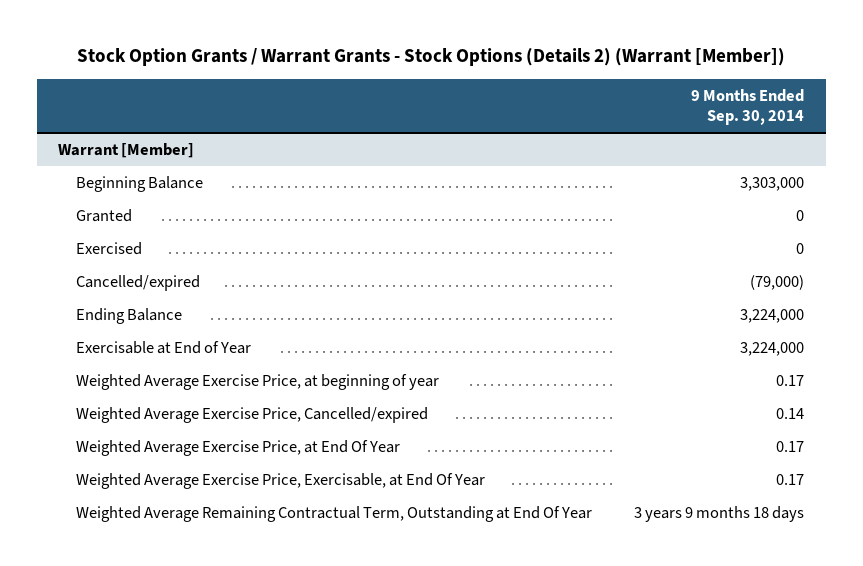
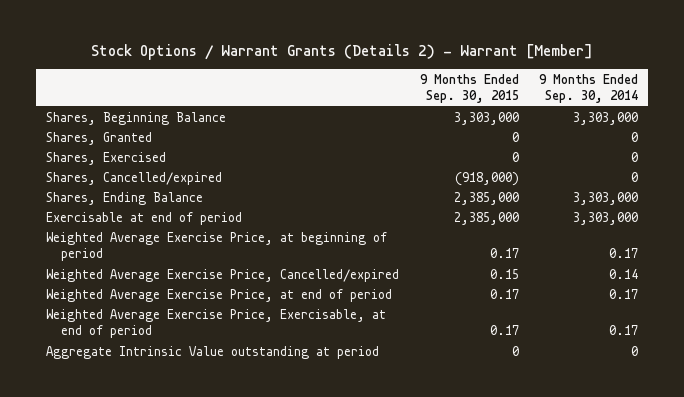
- Stock Option Grants / Warrant Grants - Stock Options (Details 2) (Warrant [Member])
+ Stock Options / Warrant Grants (Details 2) - Warrant [Member]
- | 9 Months Ended Sep. 30, 2014
+ | 9 Months Ended Sep. 30, 2015 | 9 Months Ended Sep. 30, 2014
- Warrant [Member]
- Beginning Balance | 3,303,000
- Granted | 0
- Exercised | 0
- Cancelled/expired | (79,000)
- Ending Balance | 3,224,000
- Exercisable at End of Year | 3,224,000
- Weighted Average Exercise Price, at beginning of year | 0.17
+ Shares, Beginning Balance | 3,303,000 | 3,303,000
+ Shares, Granted | 0 | 0
+ Shares, Exercised | 0 | 0
+ Shares, Cancelled/expired | (918,000) | 0
+ Shares, Ending Balance | 2,385,000 | 3,303,000
+ Exercisable at end of period | 2,385,000 | 3,303,000
+ Weighted Average Exercise Price, at beginning of period | 0.17 | 0.17
- Weighted Average Exercise Price, at End Of Year | 0.17
- Weighted Average Exercise Price, Exercisable, at End Of Year | 0.17
- Weighted Average Remaining Contractual Term, Outstanding at End Of Year | 3 years 9 months 18 days
+ Weighted Average Exercise Price, at end of period | 0.17 | 0.17
+ Weighted Average Exercise Price, Exercisable, at end of period | 0.17 | 0.17
+ Aggregate Intrinsic Value outstanding at period | 0 | 0

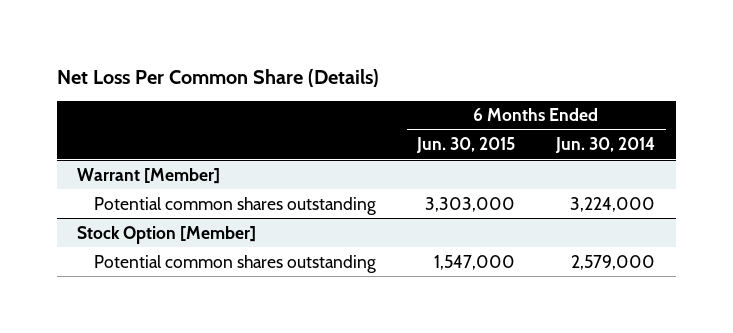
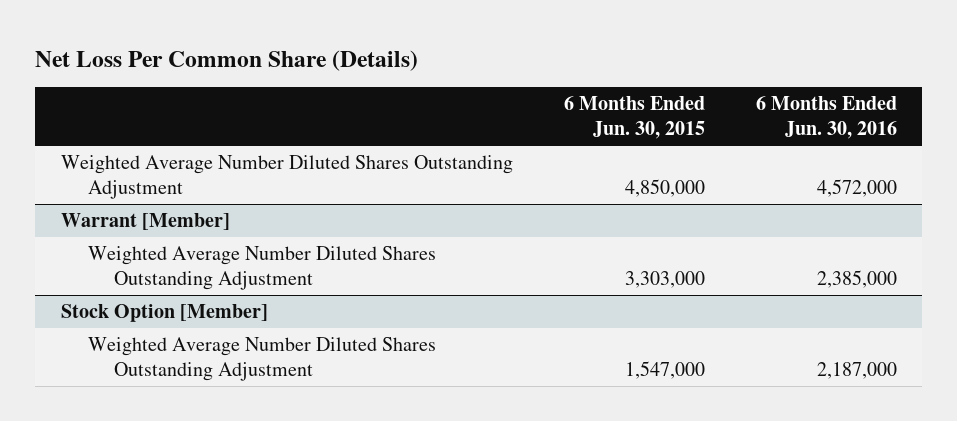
- | 6 Months Ended Jun. 30, 2015 | 6 Months Ended Jun. 30, 2014
+ | 6 Months Ended Jun. 30, 2015 | 6 Months Ended Jun. 30, 2016
+ Weighted Average Number Diluted Shares Outstanding Adjustment | 4,850,000 | 4,572,000
@ Warrant [Member]
- Potential common shares outstanding | 3,303,000 | 3,224,000
+ Weighted Average Number Diluted Shares Outstanding Adjustment | 3,303,000 | 2,385,000
@ Stock Option [Member]
- Potential common shares outstanding | 1,547,000 | 2,579,000
+ Weighted Average Number Diluted Shares Outstanding Adjustment | 1,547,000 | 2,187,000

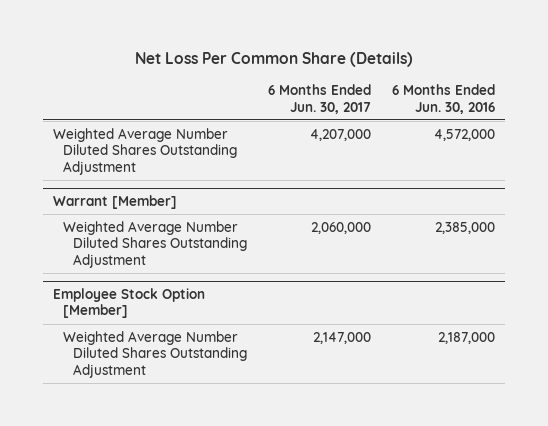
- | 6 Months Ended Jun. 30, 2015 | 6 Months Ended Jun. 30, 2016
+ | 6 Months Ended Jun. 30, 2017 | 6 Months Ended Jun. 30, 2016
- Stock Option [Member]
+ Employee Stock Option [Member]

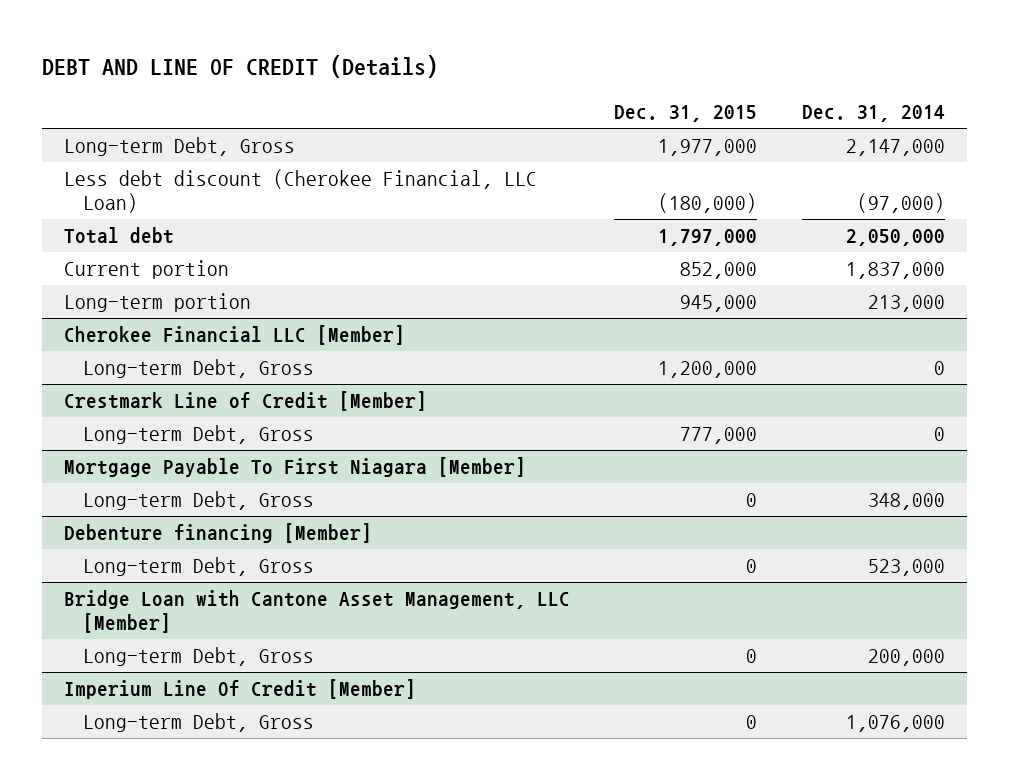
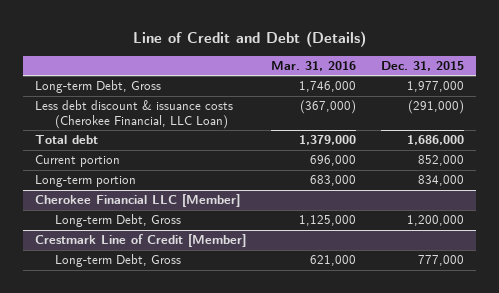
- DEBT AND LINE OF CREDIT (Details)
+ Line of Credit and Debt (Details)
- | Dec. 31, 2015 | Dec. 31, 2014
+ | Mar. 31, 2016 | Dec. 31, 2015
- Less debt discount (Cherokee Financial, LLC Loan) | (180,000) | (97,000)
- Total debt | 1,797,000 | 2,050,000
+ Less debt discount & issuance costs (Cherokee Financial, LLC Loan) | (367,000) | (291,000)
+ Total debt | 1,379,000 | 1,686,000
- Long-term portion | 945,000 | 213,000
+ Long-term portion | 683,000 | 834,000
- Mortgage Payable To First Niagara [Member]
- Long-term Debt, Gross | 0 | 348,000
- Debenture financing [Member]
- Long-term Debt, Gross | 0 | 523,000
- Bridge Loan with Cantone Asset Management, LLC [Member]
- Long-term Debt, Gross | 0 | 200,000
- Imperium Line Of Credit [Member]
- Long-term Debt, Gross | 0 | 1,076,000

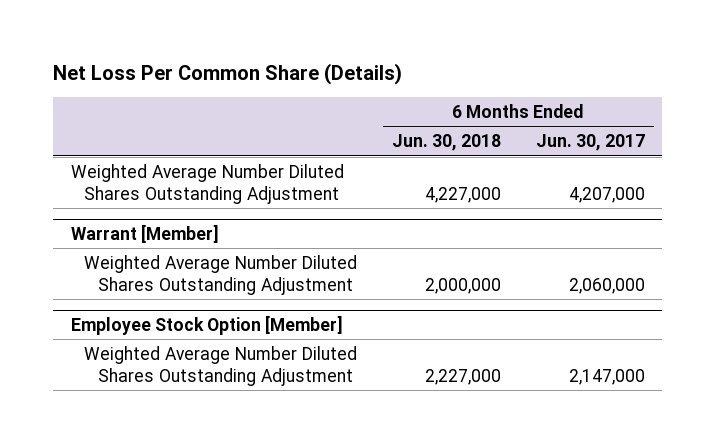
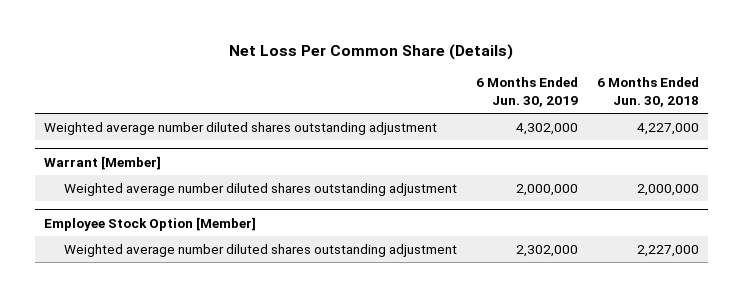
- | 6 Months Ended Jun. 30, 2018 | 6 Months Ended Jun. 30, 2017
+ | 6 Months Ended Jun. 30, 2019 | 6 Months Ended Jun. 30, 2018
- Weighted Average Number Diluted Shares Outstanding Adjustment | 4,227,000 | 4,207,000
+ Weighted average number diluted shares outstanding adjustment | 4,302,000 | 4,227,000
@ Warrant [Member]
- Weighted Average Number Diluted Shares Outstanding Adjustment | 2,000,000 | 2,060,000
+ Weighted average number diluted shares outstanding adjustment | 2,000,000 | 2,000,000
@ Employee Stock Option [Member]
- Weighted Average Number Diluted Shares Outstanding Adjustment | 2,227,000 | 2,147,000
+ Weighted average number diluted shares outstanding adjustment | 2,302,000 | 2,227,000

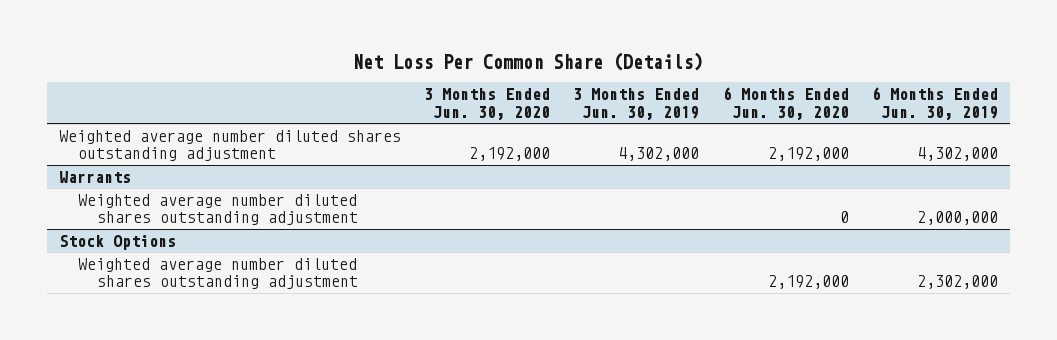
- | 6 Months Ended Jun. 30, 2019 | 6 Months Ended Jun. 30, 2018
+ | 3 Months Ended Jun. 30, 2020 | 3 Months Ended Jun. 30, 2019 | 6 Months Ended Jun. 30, 2020 | 6 Months Ended Jun. 30, 2019
- Warrant [Member]
+ Warrants
- Employee Stock Option [Member]
+ Stock Options

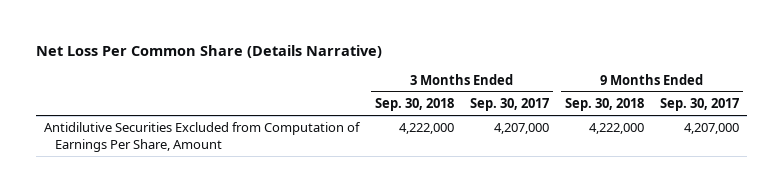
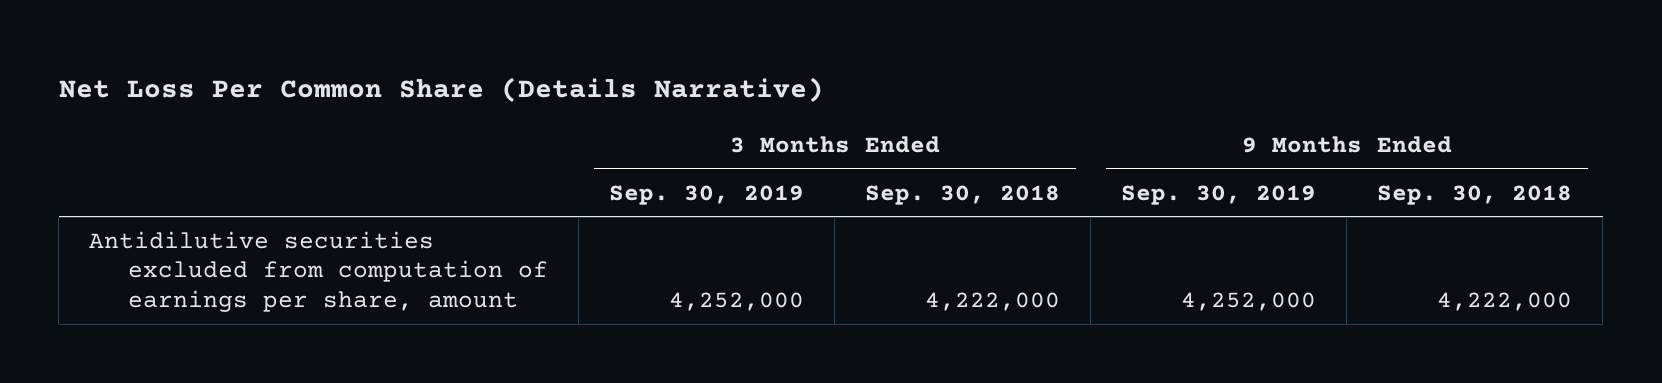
- | 3 Months Ended Sep. 30, 2018 | 3 Months Ended Sep. 30, 2017 | 9 Months Ended Sep. 30, 2018 | 9 Months Ended Sep. 30, 2017
+ | 3 Months Ended Sep. 30, 2019 | 3 Months Ended Sep. 30, 2018 | 9 Months Ended Sep. 30, 2019 | 9 Months Ended Sep. 30, 2018
- Antidilutive Securities Excluded from Computation of Earnings Per Share, Amount | 4,222,000 | 4,207,000 | 4,222,000 | 4,207,000
+ Antidilutive securities excluded from computation of earnings per share, amount | 4,252,000 | 4,222,000 | 4,252,000 | 4,222,000

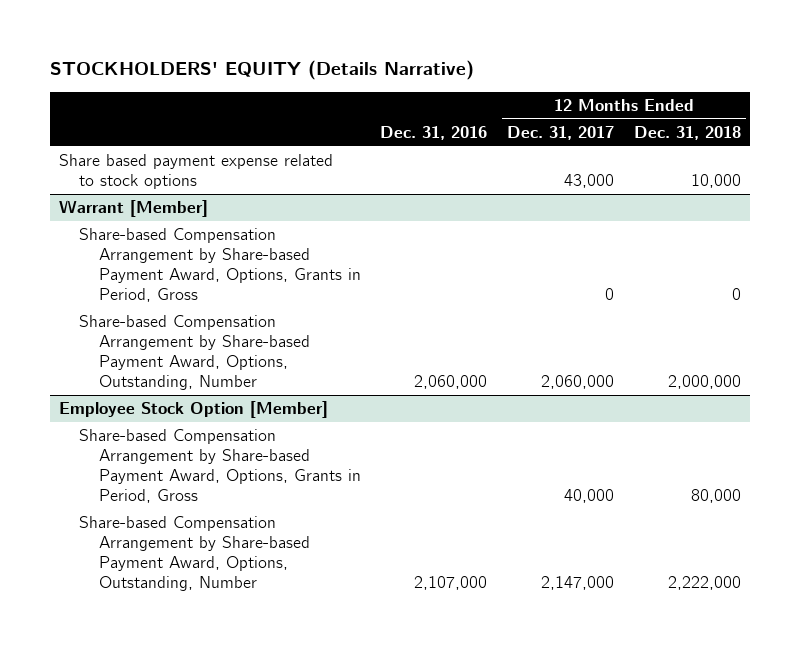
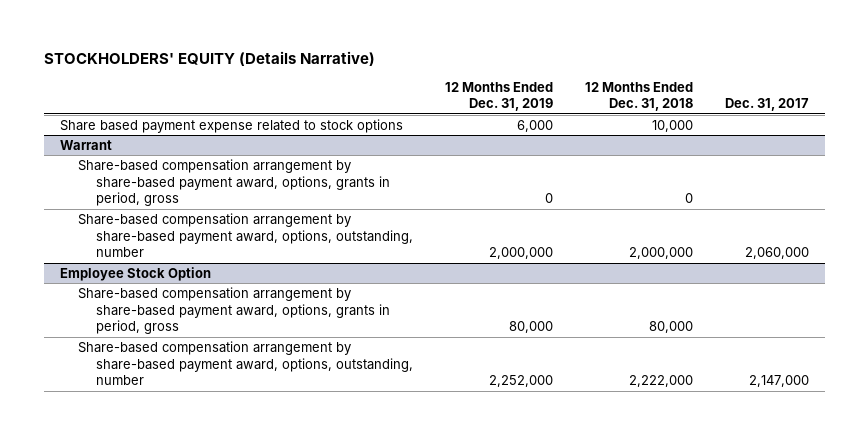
- | Dec. 31, 2016 | 12 Months Ended Dec. 31, 2017 | 12 Months Ended Dec. 31, 2018
+ | 12 Months Ended Dec. 31, 2019 | 12 Months Ended Dec. 31, 2018 | Dec. 31, 2017
- Warrant [Member]
- Share-based Compensation Arrangement by Share-based Payment Award, Options, Grants in Period, Gross | | 0 | 0
- Share-based Compensation Arrangement by Share-based Payment Award, Options, Outstanding, Number | 2,060,000 | 2,060,000 | 2,000,000
- Employee Stock Option [Member]
- Share-based Compensation Arrangement by Share-based Payment Award, Options, Grants in Period, Gross | | 40,000 | 80,000
- Share-based Compensation Arrangement by Share-based Payment Award, Options, Outstanding, Number | 2,107,000 | 2,147,000 | 2,222,000
+ Warrant
+ Share-based compensation arrangement by share-based payment award, options, grants in period, gross | 0 | 0 |
+ Share-based compensation arrangement by share-based payment award, options, outstanding, number | 2,000,000 | 2,000,000 | 2,060,000
+ Employee Stock Option
+ Share-based compensation arrangement by share-based payment award, options, grants in period, gross | 80,000 | 80,000 |
+ Share-based compensation arrangement by share-based payment award, options, outstanding, number | 2,252,000 | 2,222,000 | 2,147,000

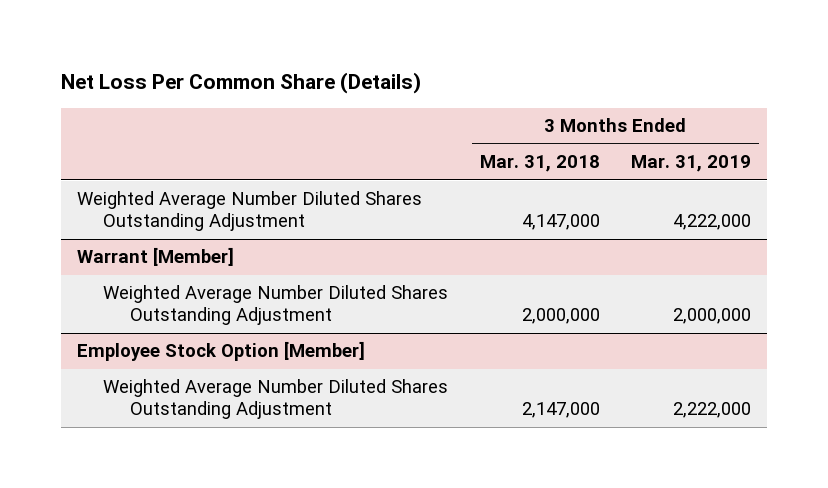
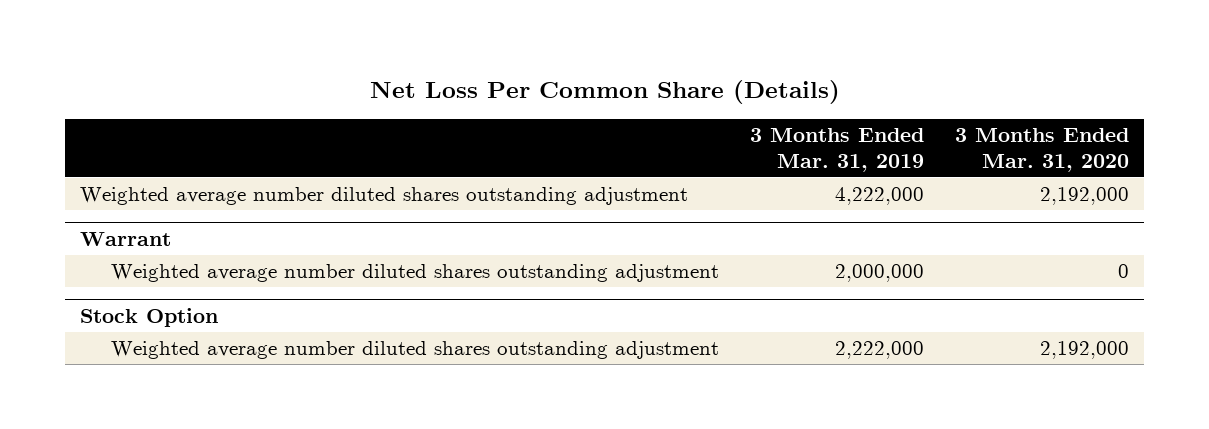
- | 3 Months Ended Mar. 31, 2018 | 3 Months Ended Mar. 31, 2019
+ | 3 Months Ended Mar. 31, 2019 | 3 Months Ended Mar. 31, 2020
- Weighted Average Number Diluted Shares Outstanding Adjustment | 4,147,000 | 4,222,000
- Warrant [Member]
- Weighted Average Number Diluted Shares Outstanding Adjustment | 2,000,000 | 2,000,000
- Employee Stock Option [Member]
- Weighted Average Number Diluted Shares Outstanding Adjustment | 2,147,000 | 2,222,000
+ Weighted average number diluted shares outstanding adjustment | 4,222,000 | 2,192,000
+ Warrant
+ Weighted average number diluted shares outstanding adjustment | 2,000,000 | 0
+ Stock Option
+ Weighted average number diluted shares outstanding adjustment | 2,222,000 | 2,192,000

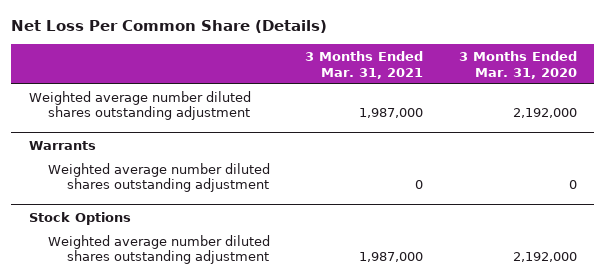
- | 3 Months Ended Mar. 31, 2019 | 3 Months Ended Mar. 31, 2020
+ | 3 Months Ended Mar. 31, 2021 | 3 Months Ended Mar. 31, 2020
- Warrant
+ Warrants
- Stock Option
+ Stock Options

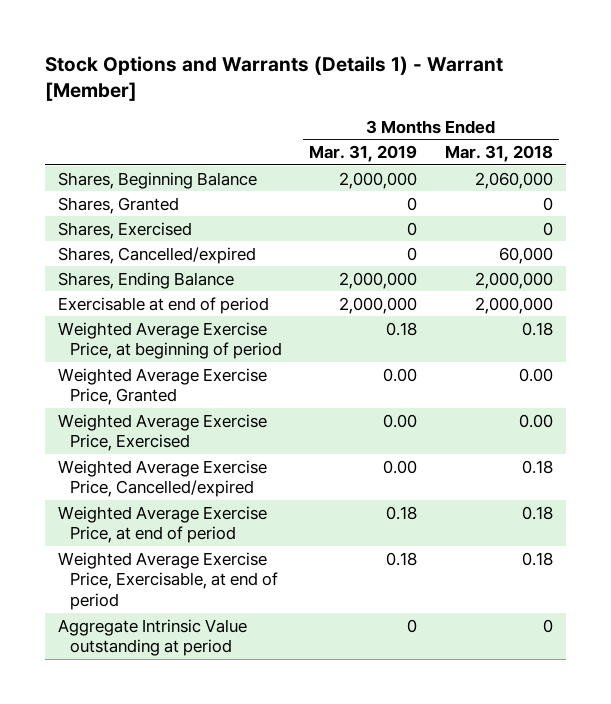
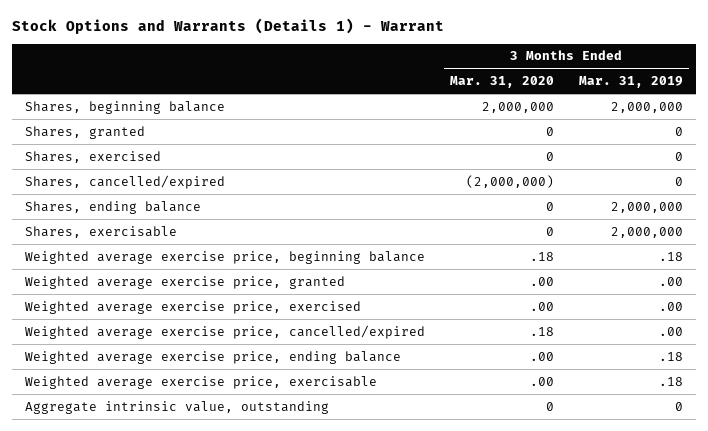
- Stock Options and Warrants (Details 1) - Warrant [Member]
+ Stock Options and Warrants (Details 1) - Warrant
- | 3 Months Ended Mar. 31, 2019 | 3 Months Ended Mar. 31, 2018
+ | 3 Months Ended Mar. 31, 2020 | 3 Months Ended Mar. 31, 2019
- Shares, Beginning Balance | 2,000,000 | 2,060,000
- Shares, Granted | 0 | 0
- Shares, Exercised | 0 | 0
- Shares, Cancelled/expired | 0 | 60,000
- Shares, Ending Balance | 2,000,000 | 2,000,000
- Exercisable at end of period | 2,000,000 | 2,000,000
- Weighted Average Exercise Price, at beginning of period | 0.18 | 0.18
- Weighted Average Exercise Price, Granted | 0.00 | 0.00
- Weighted Average Exercise Price, Exercised | 0.00 | 0.00
- Weighted Average Exercise Price, Cancelled/expired | 0.00 | 0.18
- Weighted Average Exercise Price, at end of period | 0.18 | 0.18
- Weighted Average Exercise Price, Exercisable, at end of period | 0.18 | 0.18
- Aggregate Intrinsic Value outstanding at period | 0 | 0
+ Shares, beginning balance | 2,000,000 | 2,000,000
+ Shares, granted | 0 | 0
+ Shares, exercised | 0 | 0
+ Shares, cancelled/expired | (2,000,000) | 0
+ Shares, ending balance | 0 | 2,000,000
+ Shares, exercisable | 0 | 2,000,000
+ Weighted average exercise price, beginning balance | .18 | .18
+ Weighted average exercise price, granted | .00 | .00
+ Weighted average exercise price, exercised | .00 | .00
+ Weighted average exercise price, cancelled/expired | .18 | .00
+ Weighted average exercise price, ending balance | .00 | .18
+ Weighted average exercise price, exercisable | .00 | .18
+ Aggregate intrinsic value, outstanding | 0 | 0

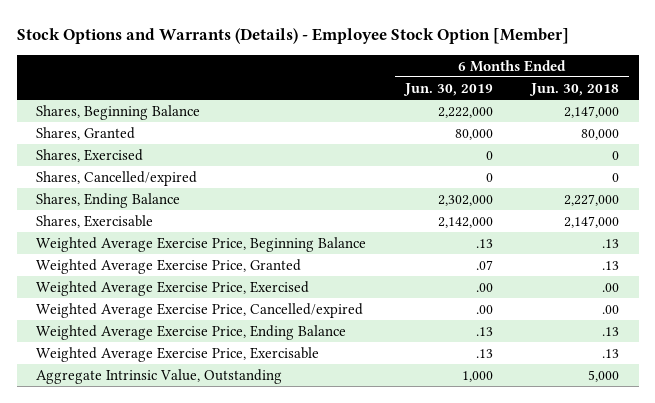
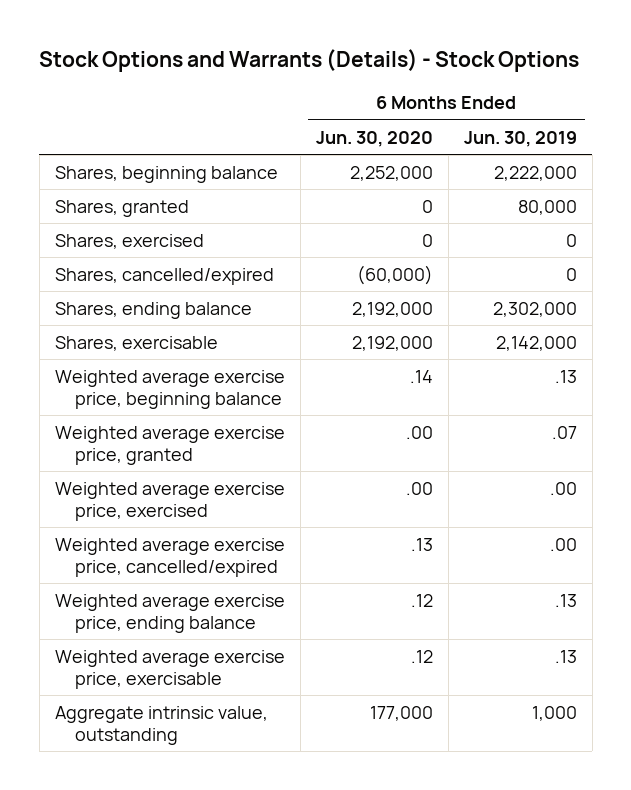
- Stock Options and Warrants (Details) - Employee Stock Option [Member]
+ Stock Options and Warrants (Details) - Stock Options
- | 6 Months Ended Jun. 30, 2019 | 6 Months Ended Jun. 30, 2018
+ | 6 Months Ended Jun. 30, 2020 | 6 Months Ended Jun. 30, 2019
- Shares, Beginning Balance | 2,222,000 | 2,147,000
- Shares, Granted | 80,000 | 80,000
- Shares, Exercised | 0 | 0
- Shares, Cancelled/expired | 0 | 0
- Shares, Ending Balance | 2,302,000 | 2,227,000
- Shares, Exercisable | 2,142,000 | 2,147,000
- Weighted Average Exercise Price, Beginning Balance | .13 | .13
- Weighted Average Exercise Price, Granted | .07 | .13
- Weighted Average Exercise Price, Exercised | .00 | .00
- Weighted Average Exercise Price, Cancelled/expired | .00 | .00
- Weighted Average Exercise Price, Ending Balance | .13 | .13
- Weighted Average Exercise Price, Exercisable | .13 | .13
- Aggregate Intrinsic Value, Outstanding | 1,000 | 5,000
+ Shares, beginning balance | 2,252,000 | 2,222,000
+ Shares, granted | 0 | 80,000
+ Shares, exercised | 0 | 0
+ Shares, cancelled/expired | (60,000) | 0
+ Shares, ending balance | 2,192,000 | 2,302,000
+ Shares, exercisable | 2,192,000 | 2,142,000
+ Weighted average exercise price, beginning balance | .14 | .13
+ Weighted average exercise price, granted | .00 | .07
+ Weighted average exercise price, exercised | .00 | .00
+ Weighted average exercise price, cancelled/expired | .13 | .00
+ Weighted average exercise price, ending balance | .12 | .13
+ Weighted average exercise price, exercisable | .12 | .13
+ Aggregate intrinsic value, outstanding | 177,000 | 1,000

